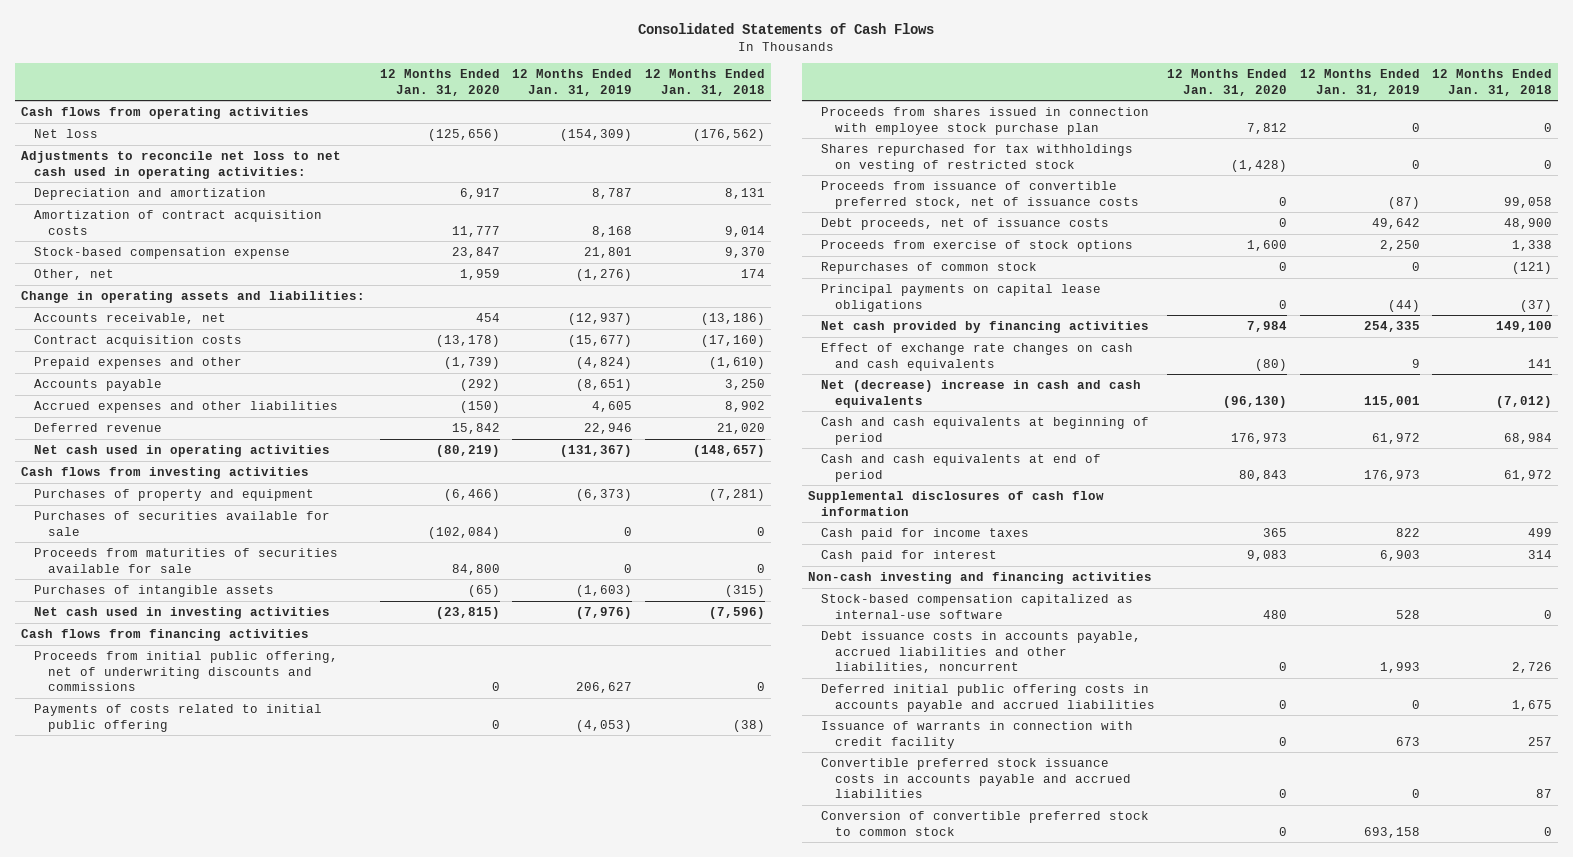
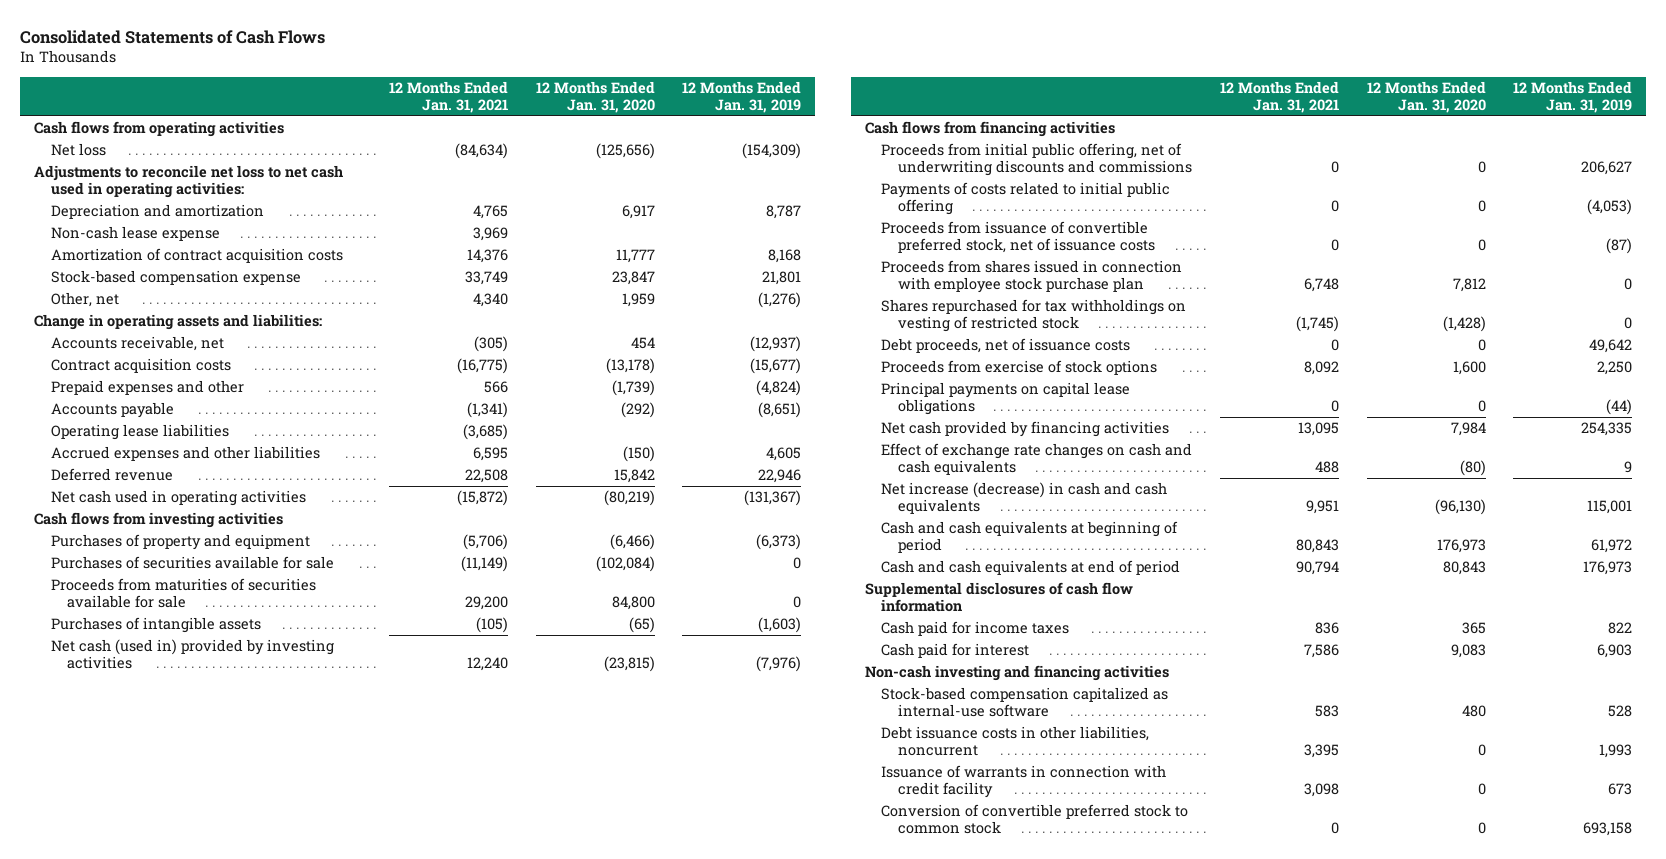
- | 12 Months Ended Jan. 31, 2020 | 12 Months Ended Jan. 31, 2019 | 12 Months Ended Jan. 31, 2018
+ | 12 Months Ended Jan. 31, 2021 | 12 Months Ended Jan. 31, 2020 | 12 Months Ended Jan. 31, 2019
+ Non-cash lease expense | 3,969 | |
+ Operating lease liabilities | (3,685) | |
- Net cash used in investing activities | (23,815) | (7,976) | (7,596)
+ Net cash (used in) provided by investing activities | 12,240 | (23,815) | (7,976)
moved up: Proceeds from issuance of convertible preferred stock, net of issuance costs | 0 | 0 | (87)
- Repurchases of common stock | 0 | 0 | (121)
- Net (decrease) increase in cash and cash equivalents | (96,130) | 115,001 | (7,012)
+ Net increase (decrease) in cash and cash equivalents | 9,951 | (96,130) | 115,001
- Debt issuance costs in accounts payable, accrued liabilities and other liabilities, noncurrent | 0 | 1,993 | 2,726
- Deferred initial public offering costs in accounts payable and accrued liabilities | 0 | 0 | 1,675
+ Debt issuance costs in other liabilities, noncurrent | 3,395 | 0 | 1,993
- Convertible preferred stock issuance costs in accounts payable and accrued liabilities | 0 | 0 | 87

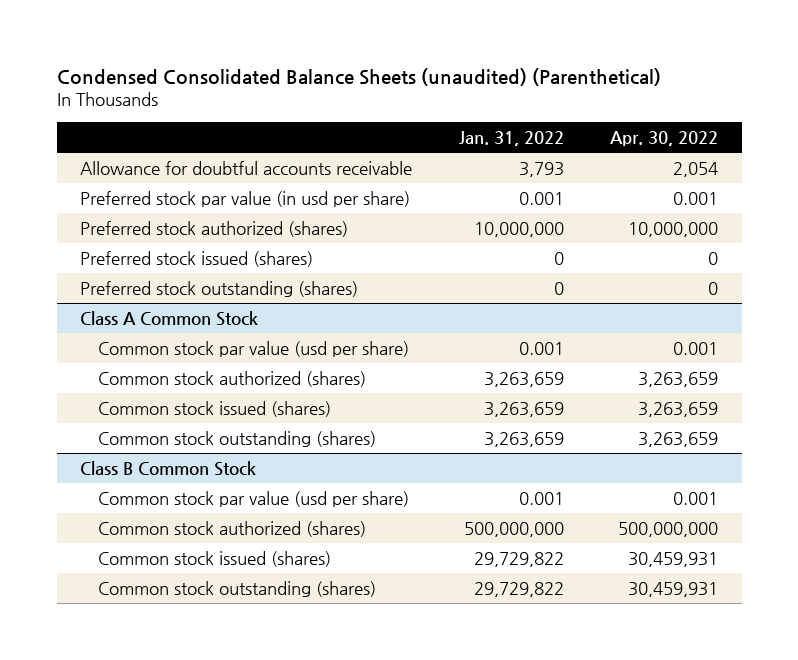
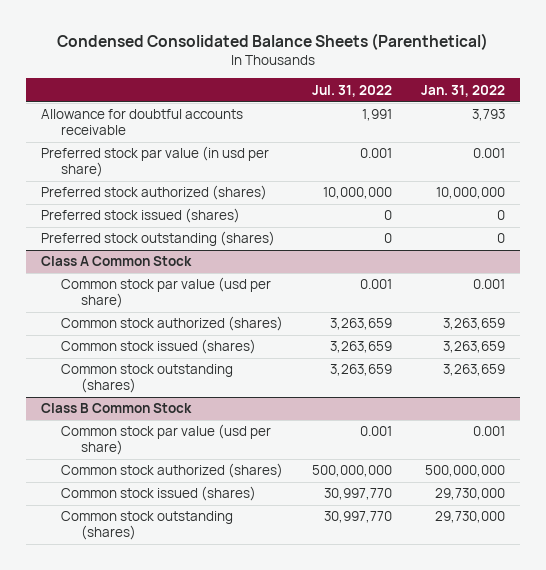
- Condensed Consolidated Balance Sheets (unaudited) (Parenthetical)
+ Condensed Consolidated Balance Sheets (Parenthetical)
- | Jan. 31, 2022 | Apr. 30, 2022
+ | Jul. 31, 2022 | Jan. 31, 2022
@ Class B Common Stock
- Common stock issued (shares) | 29,729,822 | 30,459,931
- Common stock outstanding (shares) | 29,729,822 | 30,459,931
+ Common stock issued (shares) | 30,997,770 | 29,730,000
+ Common stock outstanding (shares) | 30,997,770 | 29,730,000

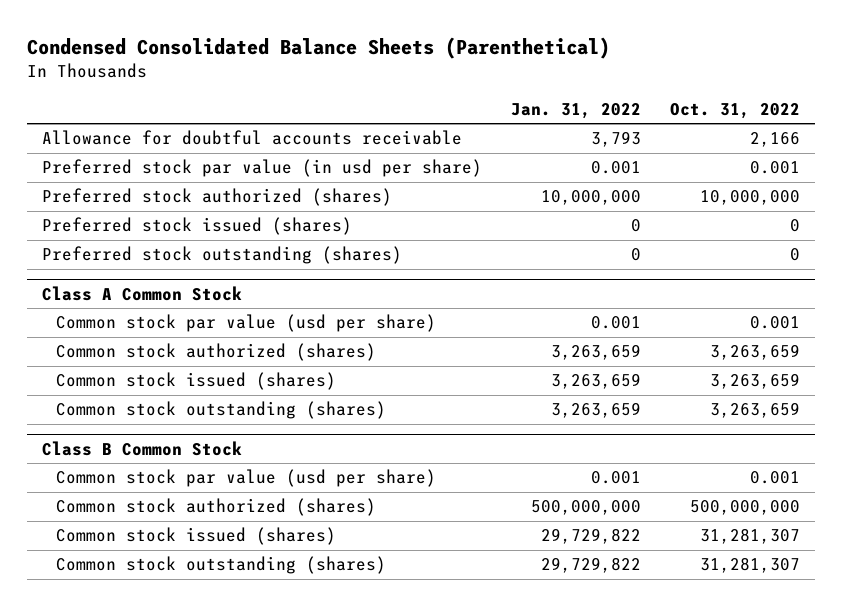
- | Jul. 31, 2022 | Jan. 31, 2022
+ | Jan. 31, 2022 | Oct. 31, 2022
@ Class B Common Stock
- Common stock issued (shares) | 30,997,770 | 29,730,000
- Common stock outstanding (shares) | 30,997,770 | 29,730,000
+ Common stock issued (shares) | 29,729,822 | 31,281,307
+ Common stock outstanding (shares) | 29,729,822 | 31,281,307

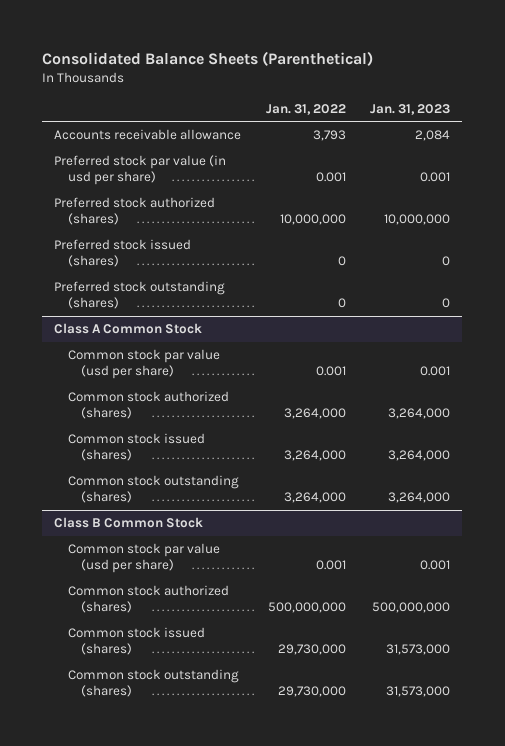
- Condensed Consolidated Balance Sheets (Parenthetical)
+ Consolidated Balance Sheets (Parenthetical)
- | Jan. 31, 2022 | Oct. 31, 2022
+ | Jan. 31, 2022 | Jan. 31, 2023
- Allowance for doubtful accounts receivable | 3,793 | 2,166
+ Accounts receivable allowance | 3,793 | 2,084
@ Class A Common Stock
- Common stock authorized (shares) | 3,263,659 | 3,263,659
- Common stock issued (shares) | 3,263,659 | 3,263,659
- Common stock outstanding (shares) | 3,263,659 | 3,263,659
+ Common stock authorized (shares) | 3,264,000 | 3,264,000
+ Common stock issued (shares) | 3,264,000 | 3,264,000
+ Common stock outstanding (shares) | 3,264,000 | 3,264,000
@ Class B Common Stock
- Common stock issued (shares) | 29,729,822 | 31,281,307
- Common stock outstanding (shares) | 29,729,822 | 31,281,307
+ Common stock issued (shares) | 29,730,000 | 31,573,000
+ Common stock outstanding (shares) | 29,730,000 | 31,573,000

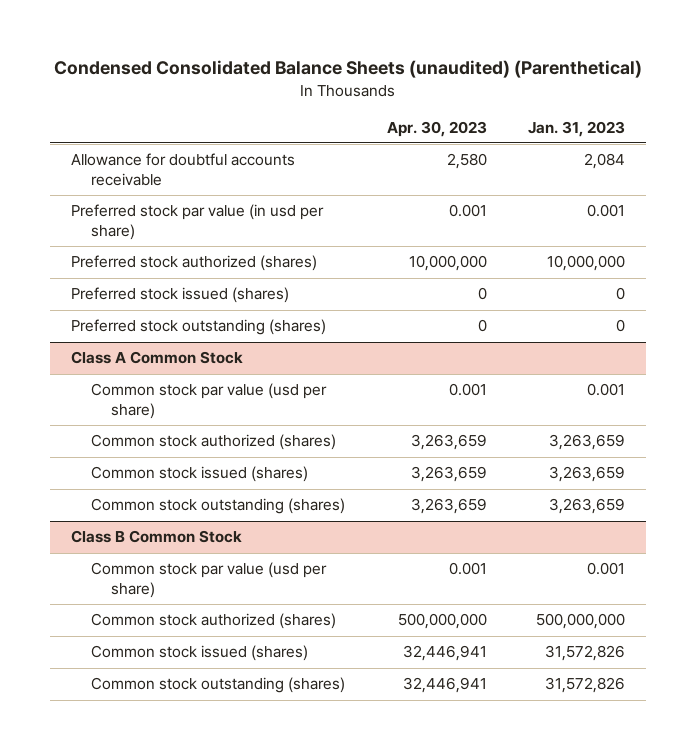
- Consolidated Balance Sheets (Parenthetical)
+ Condensed Consolidated Balance Sheets (unaudited) (Parenthetical)
- | Jan. 31, 2022 | Jan. 31, 2023
+ | Apr. 30, 2023 | Jan. 31, 2023
- Accounts receivable allowance | 3,793 | 2,084
+ Allowance for doubtful accounts receivable | 2,580 | 2,084
@ Class A Common Stock
- Common stock authorized (shares) | 3,264,000 | 3,264,000
- Common stock issued (shares) | 3,264,000 | 3,264,000
- Common stock outstanding (shares) | 3,264,000 | 3,264,000
+ Common stock authorized (shares) | 3,263,659 | 3,263,659
+ Common stock issued (shares) | 3,263,659 | 3,263,659
+ Common stock outstanding (shares) | 3,263,659 | 3,263,659
@ Class B Common Stock
- Common stock issued (shares) | 29,730,000 | 31,573,000
- Common stock outstanding (shares) | 29,730,000 | 31,573,000
+ Common stock issued (shares) | 32,446,941 | 31,572,826
+ Common stock outstanding (shares) | 32,446,941 | 31,572,826

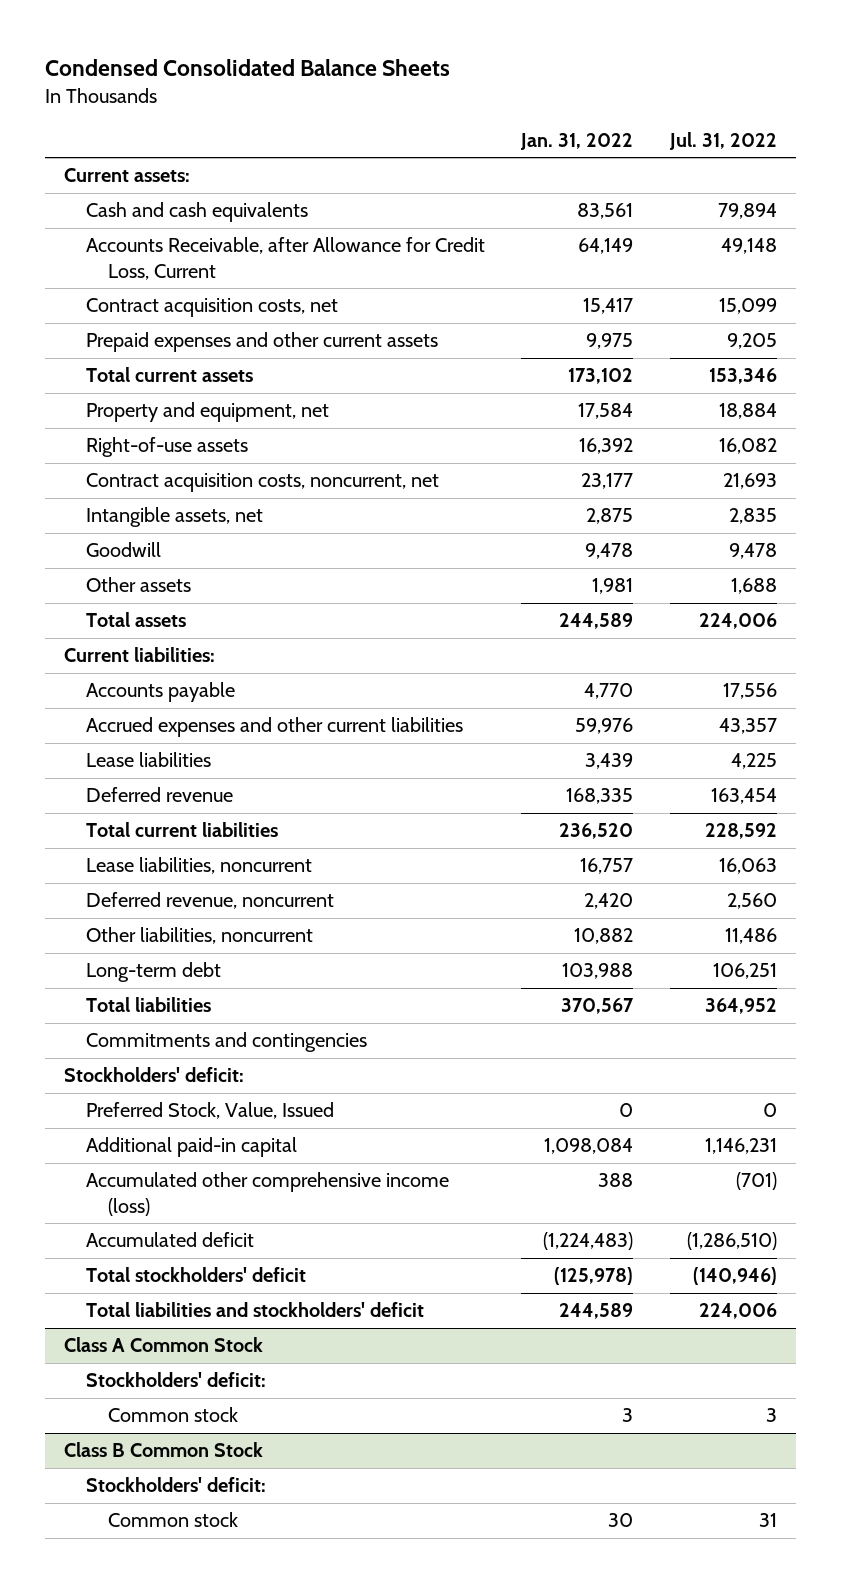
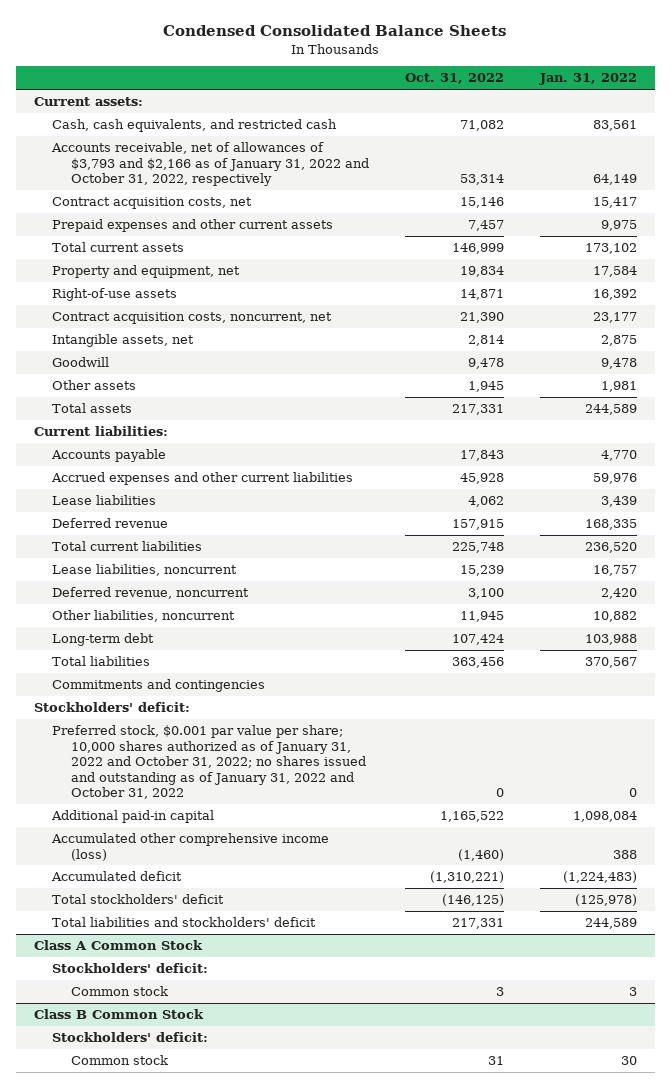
- | Jan. 31, 2022 | Jul. 31, 2022
+ | Oct. 31, 2022 | Jan. 31, 2022
- Cash and cash equivalents | 83,561 | 79,894
- Accounts Receivable, after Allowance for Credit Loss, Current | 64,149 | 49,148
+ Cash, cash equivalents, and restricted cash | 71,082 | 83,561
+ Accounts receivable, net of allowances of $3,793 and $2,166 as of January 31, 2022 and October 31, 2022, respectively | 53,314 | 64,149
- Preferred Stock, Value, Issued | 0 | 0
+ Preferred stock, $0.001 par value per share; 10,000 shares authorized as of January 31, 2022 and October 31, 2022; no shares issued and outstanding as of January 31, 2022 and October 31, 2022 | 0 | 0

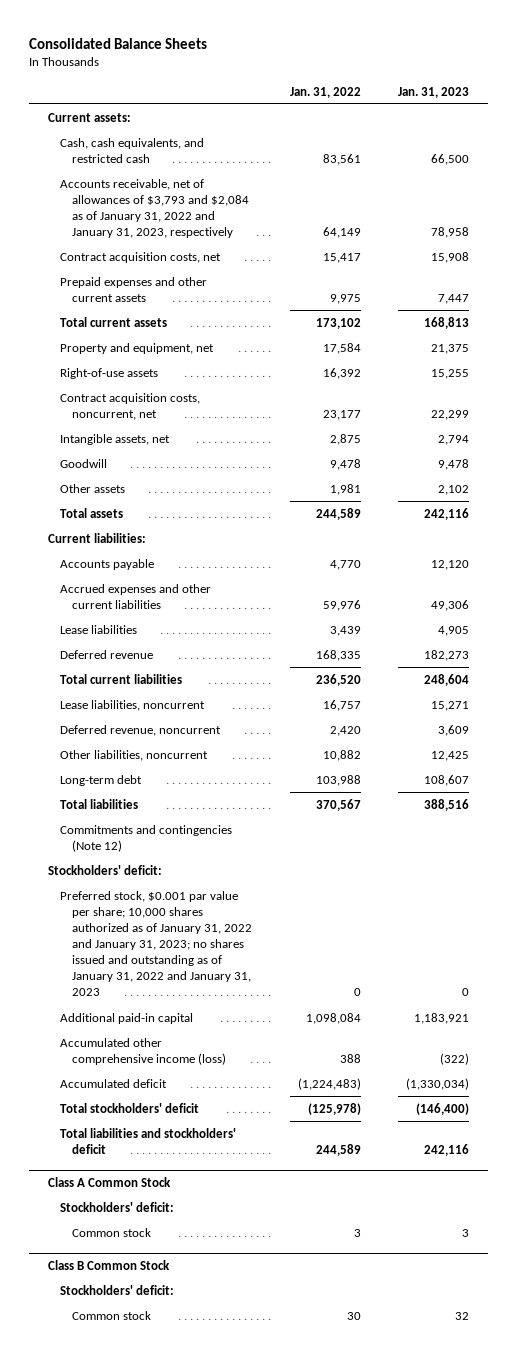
- Condensed Consolidated Balance Sheets
+ Consolidated Balance Sheets
- | Oct. 31, 2022 | Jan. 31, 2022
+ | Jan. 31, 2022 | Jan. 31, 2023
- Accounts receivable, net of allowances of $3,793 and $2,166 as of January 31, 2022 and October 31, 2022, respectively | 53,314 | 64,149
+ Accounts receivable, net of allowances of $3,793 and $2,084 as of January 31, 2022 and January 31, 2023, respectively | 64,149 | 78,958
- Commitments and contingencies
+ Commitments and contingencies (Note 12)
- Preferred stock, $0.001 par value per share; 10,000 shares authorized as of January 31, 2022 and October 31, 2022; no shares issued and outstanding as of January 31, 2022 and October 31, 2022 | 0 | 0
+ Preferred stock, $0.001 par value per share; 10,000 shares authorized as of January 31, 2022 and January 31, 2023; no shares issued and outstanding as of January 31, 2022 and January 31, 2023 | 0 | 0

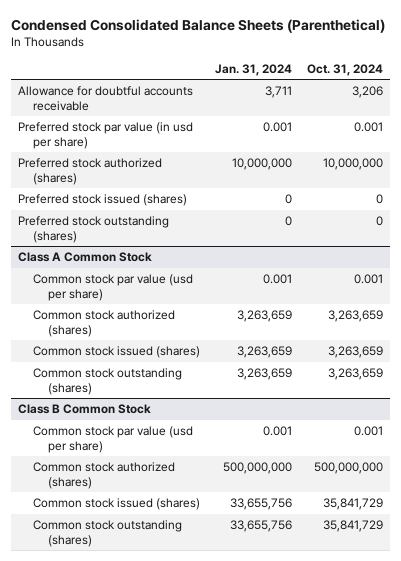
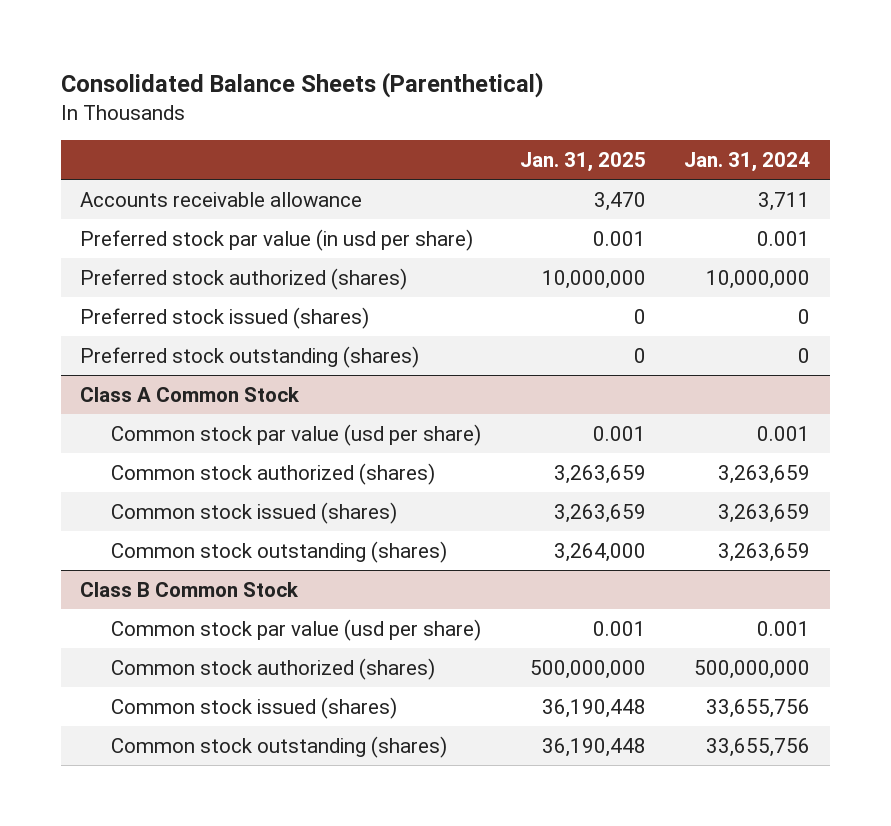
- Condensed Consolidated Balance Sheets (Parenthetical)
+ Consolidated Balance Sheets (Parenthetical)
- | Jan. 31, 2024 | Oct. 31, 2024
+ | Jan. 31, 2025 | Jan. 31, 2024
- Allowance for doubtful accounts receivable | 3,711 | 3,206
+ Accounts receivable allowance | 3,470 | 3,711

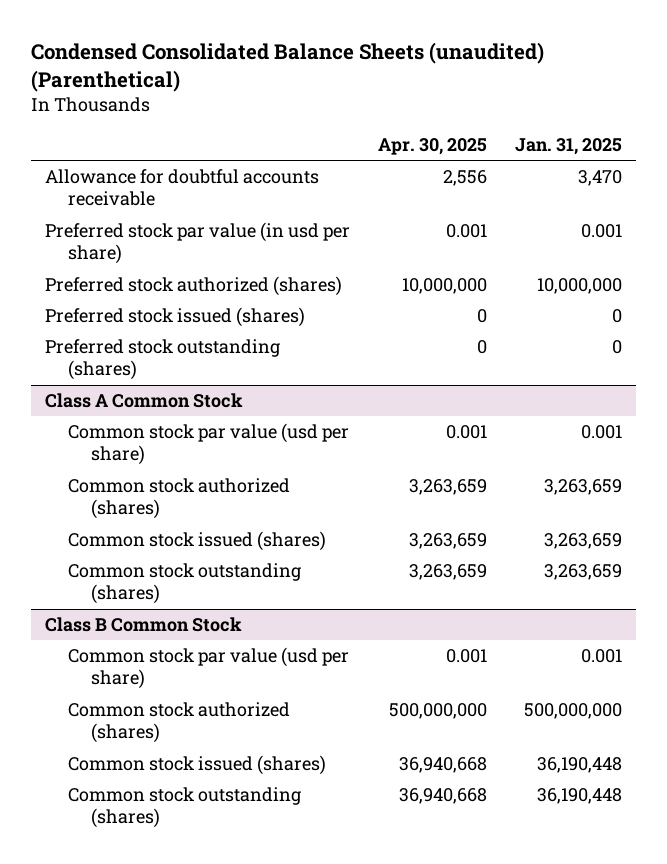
- Consolidated Balance Sheets (Parenthetical)
+ Condensed Consolidated Balance Sheets (unaudited) (Parenthetical)
- | Jan. 31, 2025 | Jan. 31, 2024
+ | Apr. 30, 2025 | Jan. 31, 2025
- Accounts receivable allowance | 3,470 | 3,711
+ Allowance for doubtful accounts receivable | 2,556 | 3,470
@ Class A Common Stock
- Common stock outstanding (shares) | 3,264,000 | 3,263,659
+ Common stock outstanding (shares) | 3,263,659 | 3,263,659

